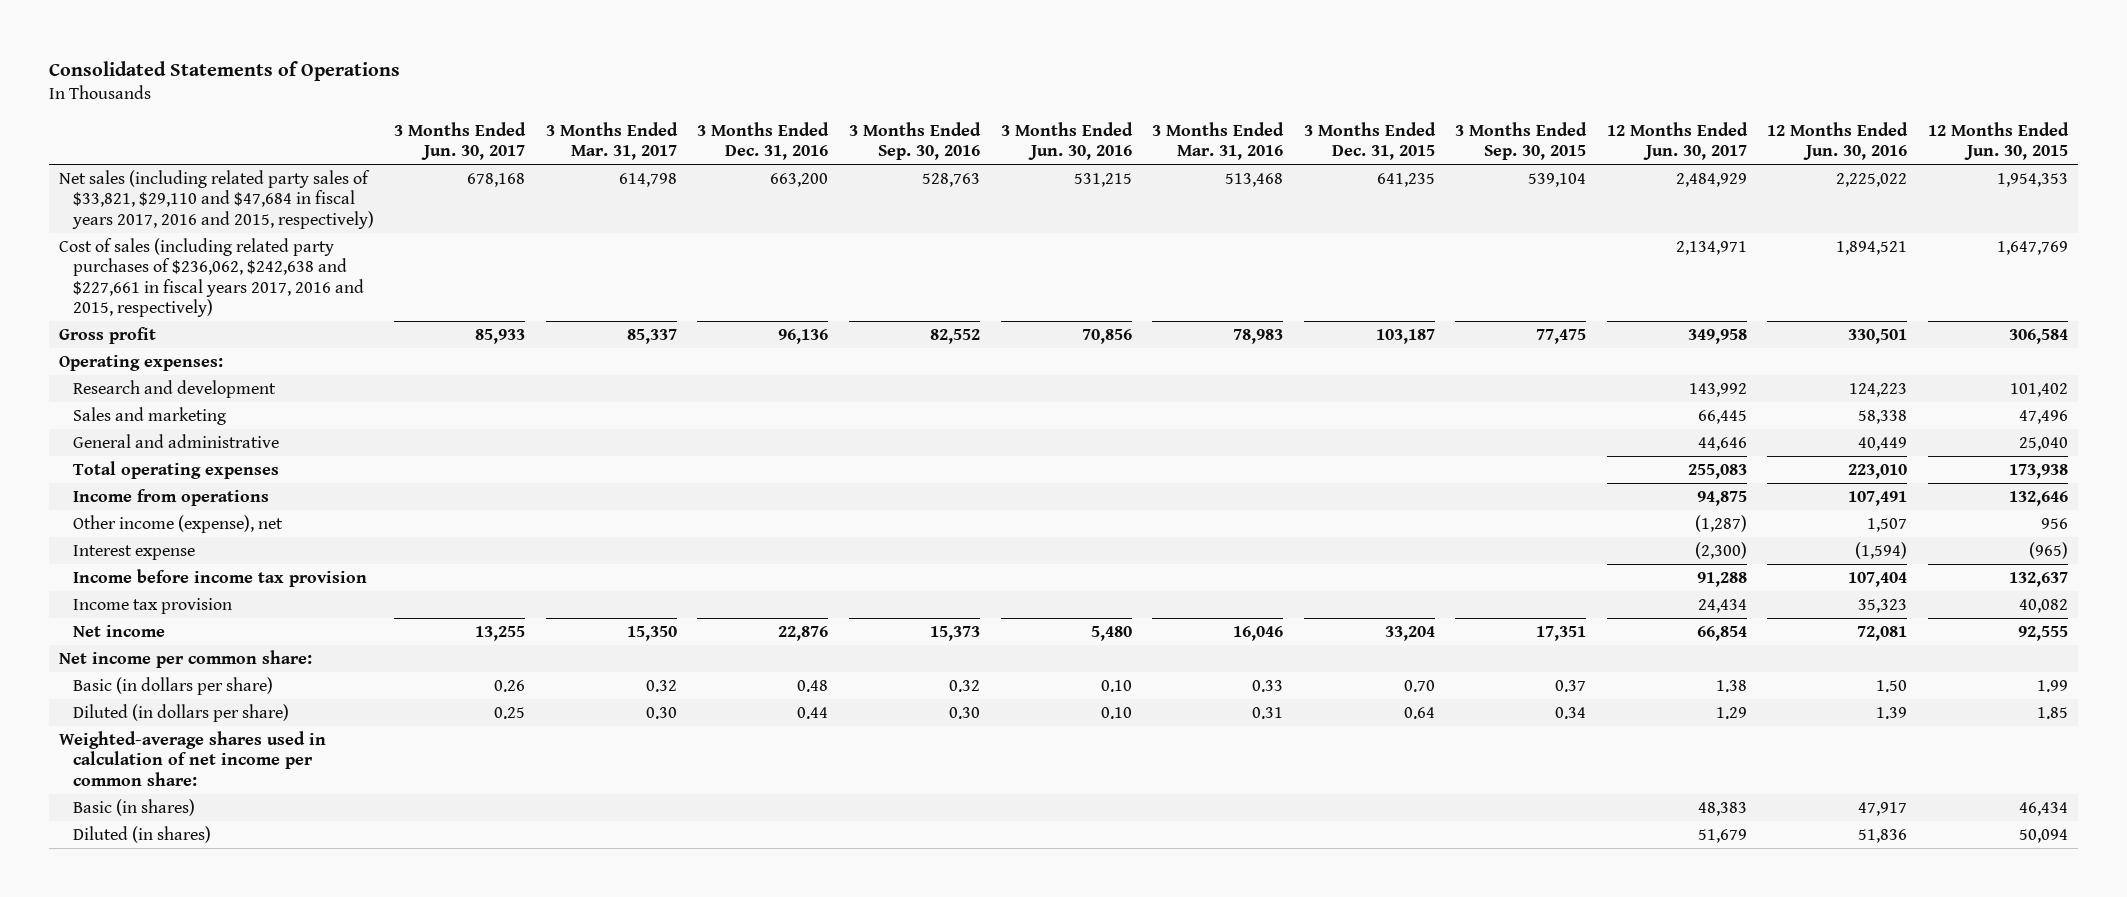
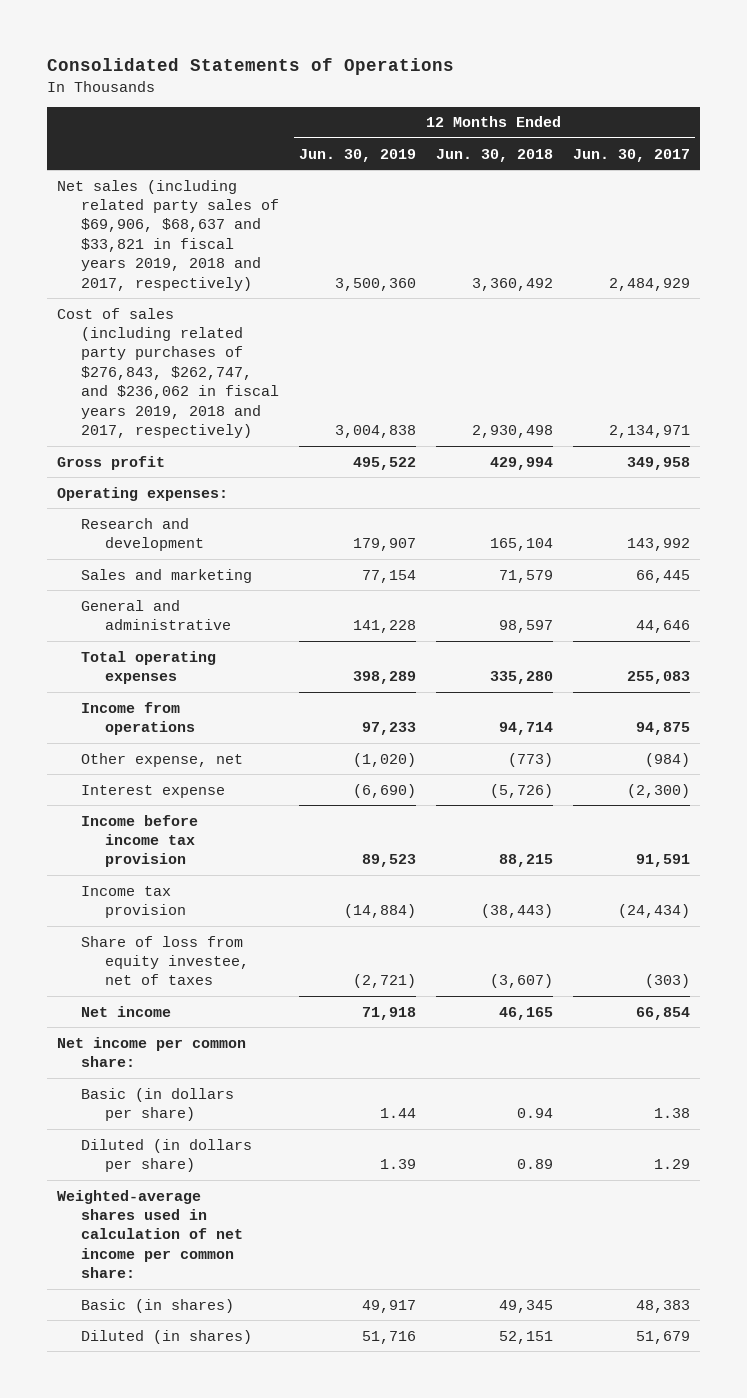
- | 3 Months Ended Jun. 30, 2017 | 3 Months Ended Mar. 31, 2017 | 3 Months Ended Dec. 31, 2016 | 3 Months Ended Sep. 30, 2016 | 3 Months Ended Jun. 30, 2016 | 3 Months Ended Mar. 31, 2016 | 3 Months Ended Dec. 31, 2015 | 3 Months Ended Sep. 30, 2015 | 12 Months Ended Jun. 30, 2017 | 12 Months Ended Jun. 30, 2016 | 12 Months Ended Jun. 30, 2015
+ | 12 Months Ended Jun. 30, 2019 | 12 Months Ended Jun. 30, 2018 | 12 Months Ended Jun. 30, 2017
- Net sales (including related party sales of $33,821, $29,110 and $47,684 in fiscal years 2017, 2016 and 2015, respectively) | 678,168 | 614,798 | 663,200 | 528,763 | 531,215 | 513,468 | 641,235 | 539,104 | 2,484,929 | 2,225,022 | 1,954,353
- Cost of sales (including related party purchases of $236,062, $242,638 and $227,661 in fiscal years 2017, 2016 and 2015, respectively) | | | | | | | | | 2,134,971 | 1,894,521 | 1,647,769
+ Net sales (including related party sales of $69,906, $68,637 and $33,821 in fiscal years 2019, 2018 and 2017, respectively) | 3,500,360 | 3,360,492 | 2,484,929
+ Cost of sales (including related party purchases of $276,843, $262,747, and $236,062 in fiscal years 2019, 2018 and 2017, respectively) | 3,004,838 | 2,930,498 | 2,134,971
- Other income (expense), net | | | | | | | | | (1,287) | 1,507 | 956
+ Other expense, net | (1,020) | (773) | (984)
- Income before income tax provision | | | | | | | | | 91,288 | 107,404 | 132,637
- Income tax provision | | | | | | | | | 24,434 | 35,323 | 40,082
+ Income before income tax provision | 89,523 | 88,215 | 91,591
+ Income tax provision | (14,884) | (38,443) | (24,434)
+ Share of loss from equity investee, net of taxes | (2,721) | (3,607) | (303)

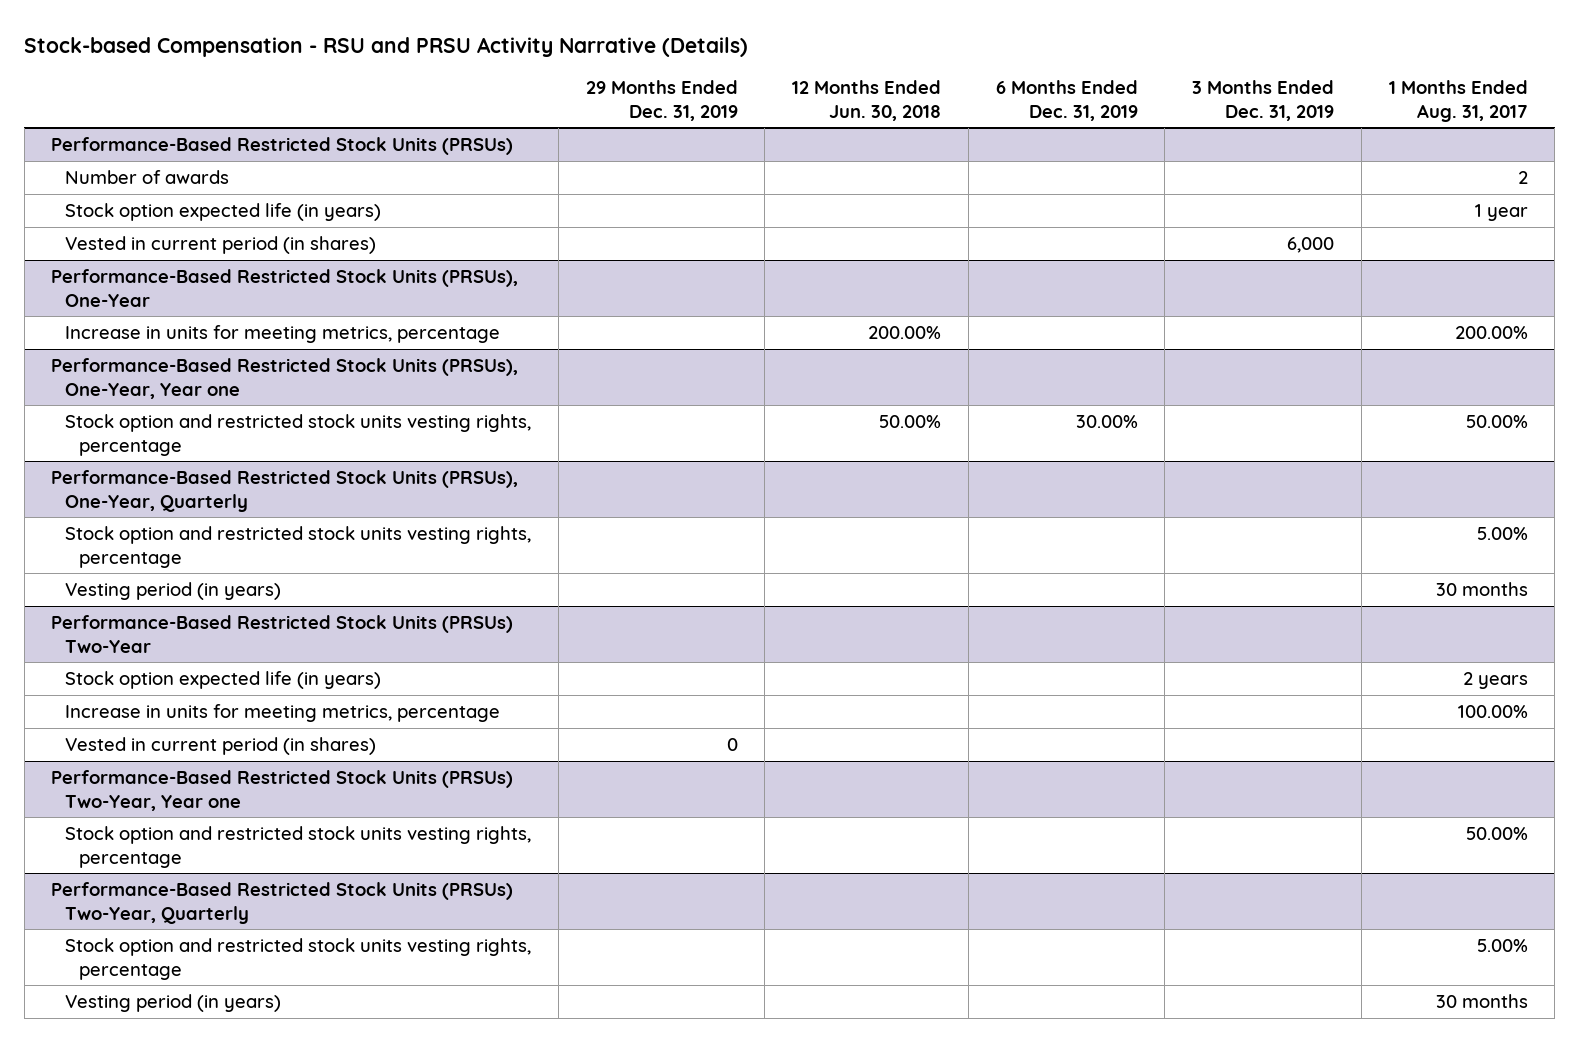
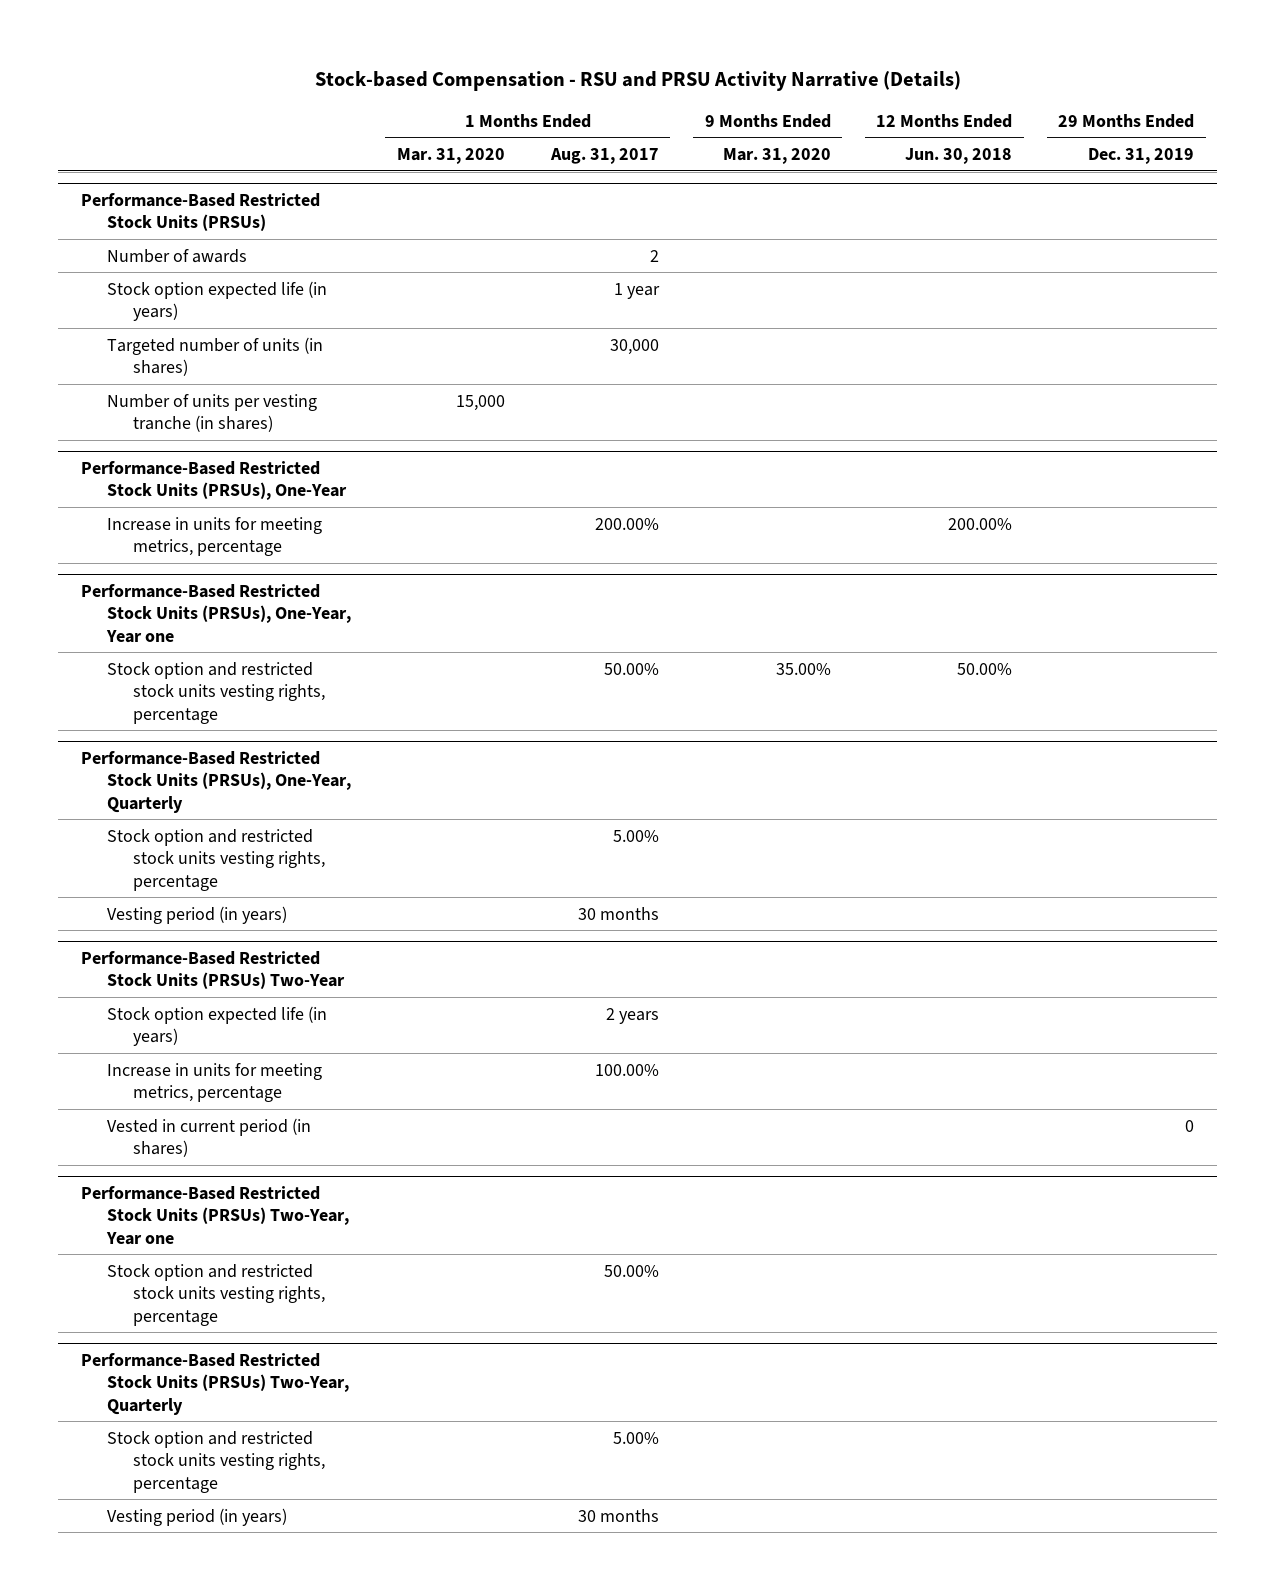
- | 29 Months Ended Dec. 31, 2019 | 12 Months Ended Jun. 30, 2018 | 6 Months Ended Dec. 31, 2019 | 3 Months Ended Dec. 31, 2019 | 1 Months Ended Aug. 31, 2017
+ | 1 Months Ended Mar. 31, 2020 | 1 Months Ended Aug. 31, 2017 | 9 Months Ended Mar. 31, 2020 | 12 Months Ended Jun. 30, 2018 | 29 Months Ended Dec. 31, 2019
@ Performance-Based Restricted Stock Units (PRSUs)
- Vested in current period (in shares) | | | | 6,000 |
+ Targeted number of units (in shares) | | 30,000 | | |
+ Number of units per vesting tranche (in shares) | 15,000 | | | |

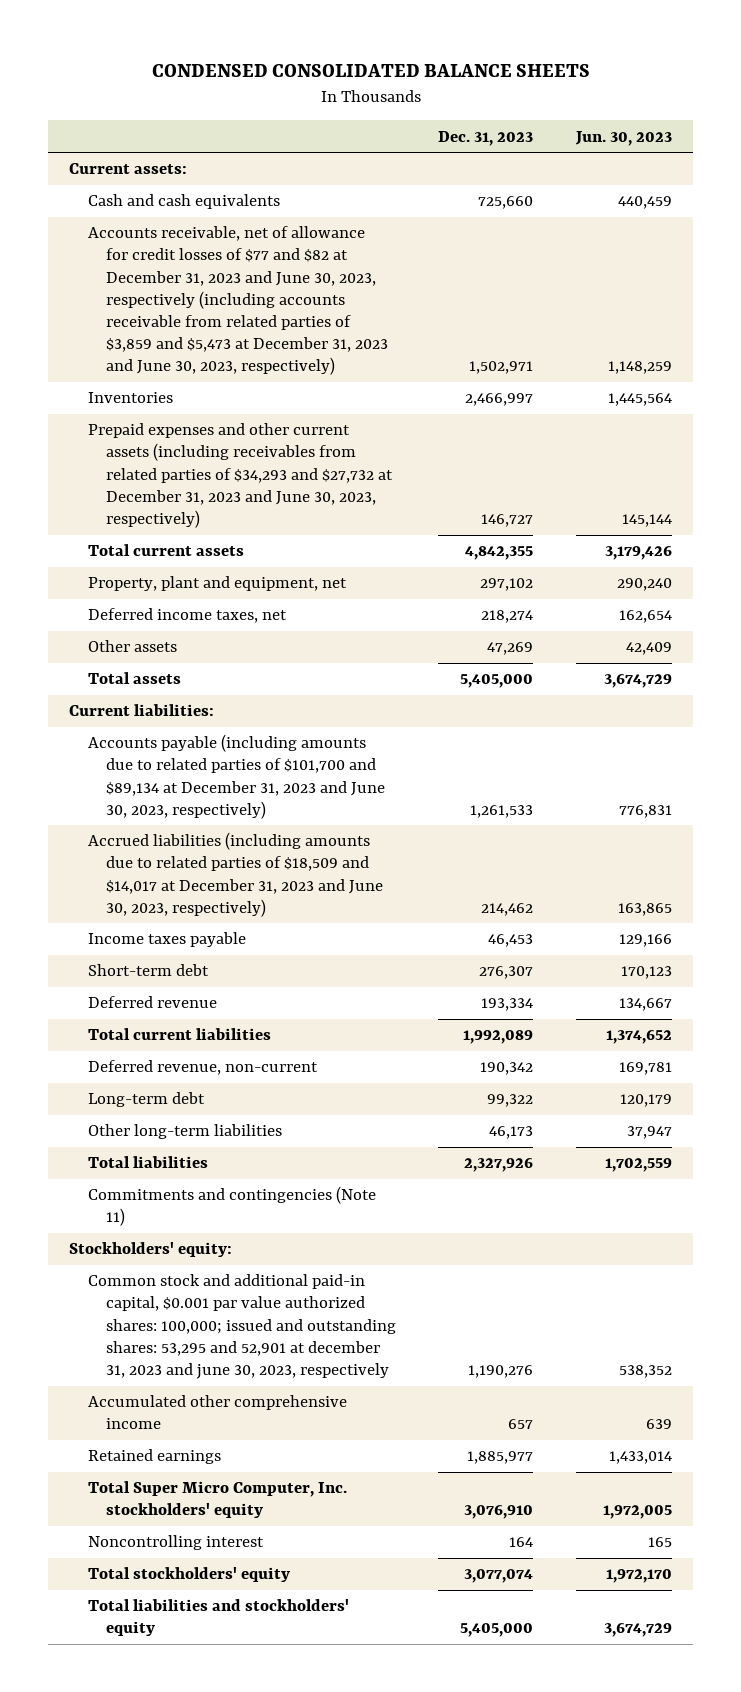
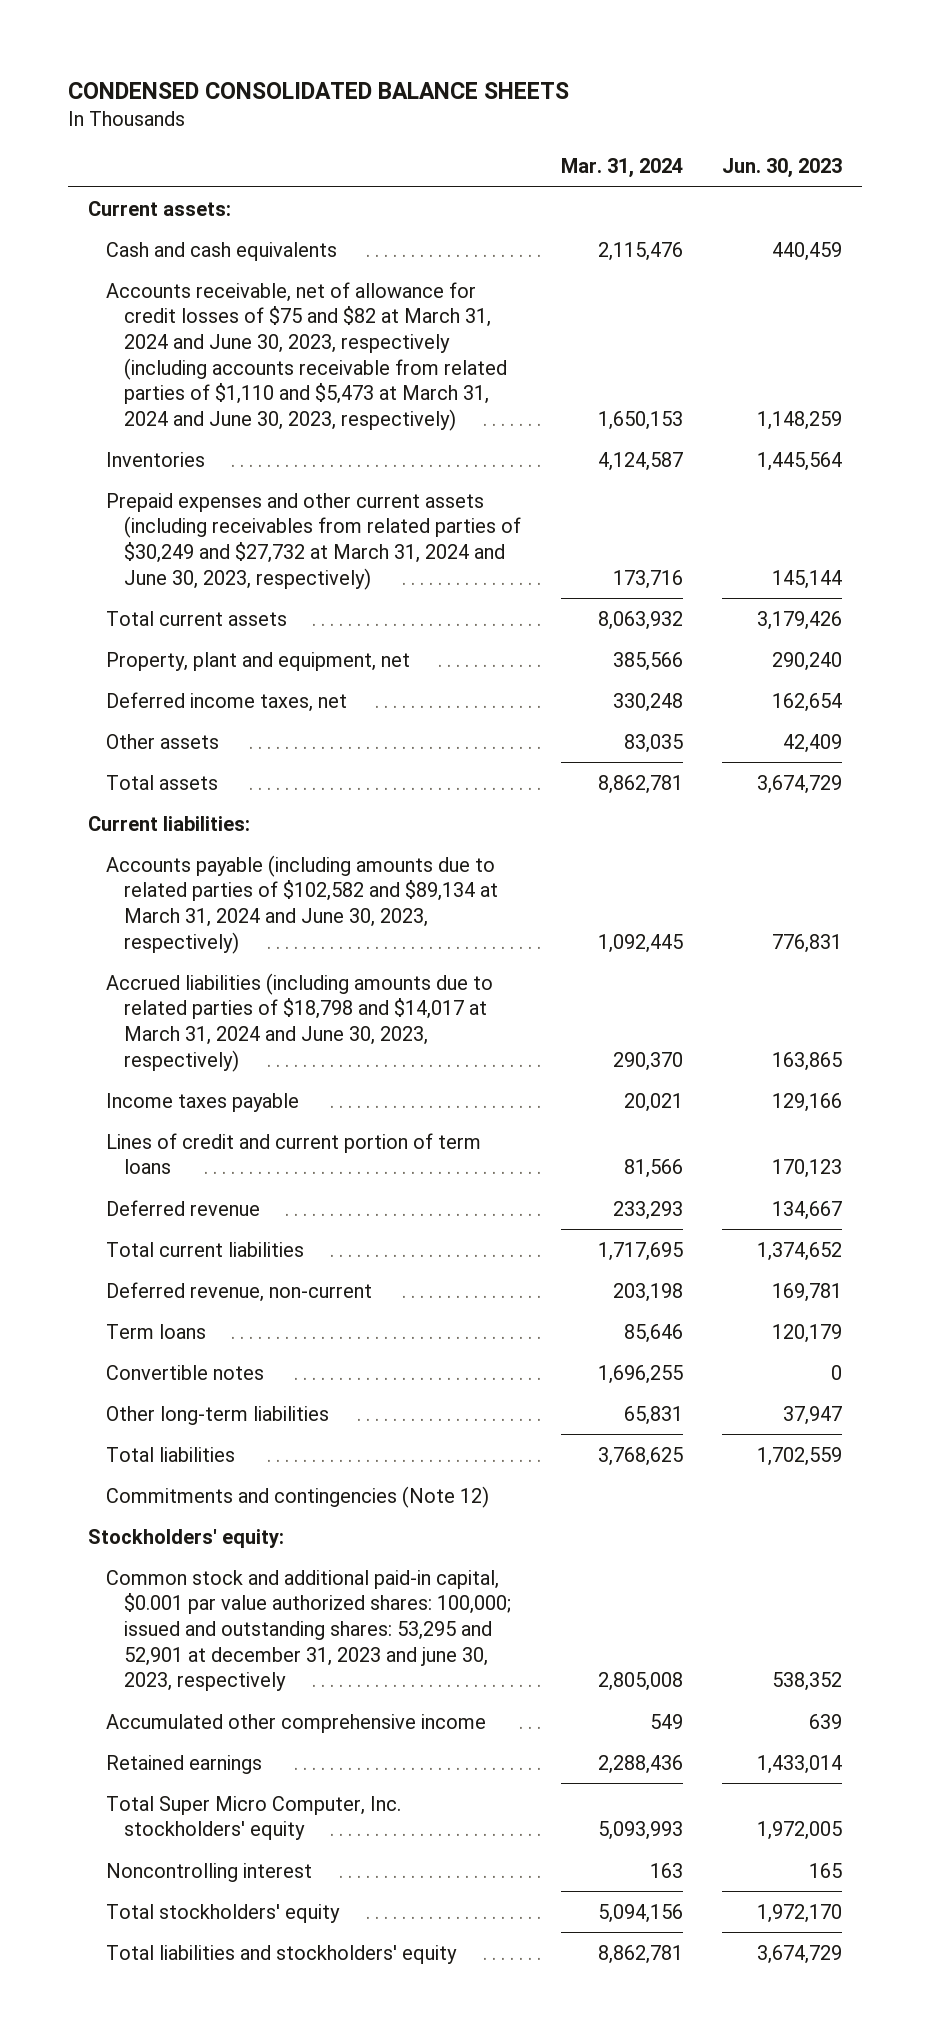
- | Dec. 31, 2023 | Jun. 30, 2023
+ | Mar. 31, 2024 | Jun. 30, 2023
- Accounts receivable, net of allowance for credit losses of $77 and $82 at December 31, 2023 and June 30, 2023, respectively (including accounts receivable from related parties of $3,859 and $5,473 at December 31, 2023 and June 30, 2023, respectively) | 1,502,971 | 1,148,259
+ Accounts receivable, net of allowance for credit losses of $75 and $82 at March 31, 2024 and June 30, 2023, respectively (including accounts receivable from related parties of $1,110 and $5,473 at March 31, 2024 and June 30, 2023, respectively) | 1,650,153 | 1,148,259
- Prepaid expenses and other current assets (including receivables from related parties of $34,293 and $27,732 at December 31, 2023 and June 30, 2023, respectively) | 146,727 | 145,144
+ Prepaid expenses and other current assets (including receivables from related parties of $30,249 and $27,732 at March 31, 2024 and June 30, 2023, respectively) | 173,716 | 145,144
- Accounts payable (including amounts due to related parties of $101,700 and $89,134 at December 31, 2023 and June 30, 2023, respectively) | 1,261,533 | 776,831
- Accrued liabilities (including amounts due to related parties of $18,509 and $14,017 at December 31, 2023 and June 30, 2023, respectively) | 214,462 | 163,865
+ Accounts payable (including amounts due to related parties of $102,582 and $89,134 at March 31, 2024 and June 30, 2023, respectively) | 1,092,445 | 776,831
+ Accrued liabilities (including amounts due to related parties of $18,798 and $14,017 at March 31, 2024 and June 30, 2023, respectively) | 290,370 | 163,865
- Short-term debt | 276,307 | 170,123
+ Lines of credit and current portion of term loans | 81,566 | 170,123
- Long-term debt | 99,322 | 120,179
+ Term loans | 85,646 | 120,179
+ Convertible notes | 1,696,255 | 0
- Commitments and contingencies (Note 11)
+ Commitments and contingencies (Note 12)

